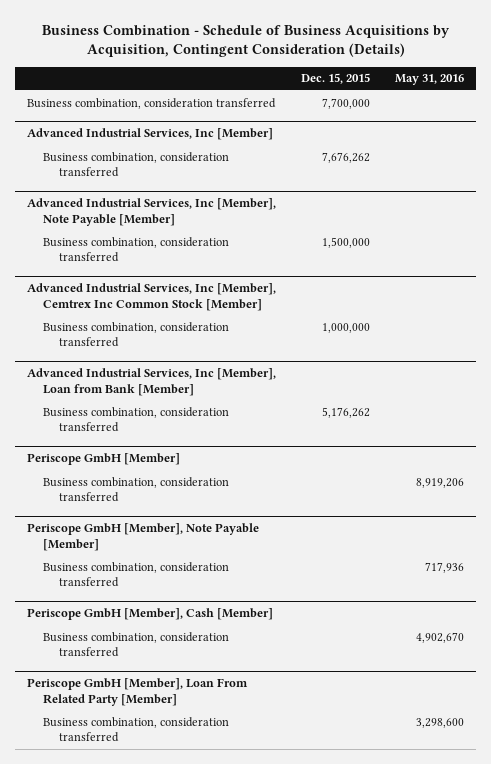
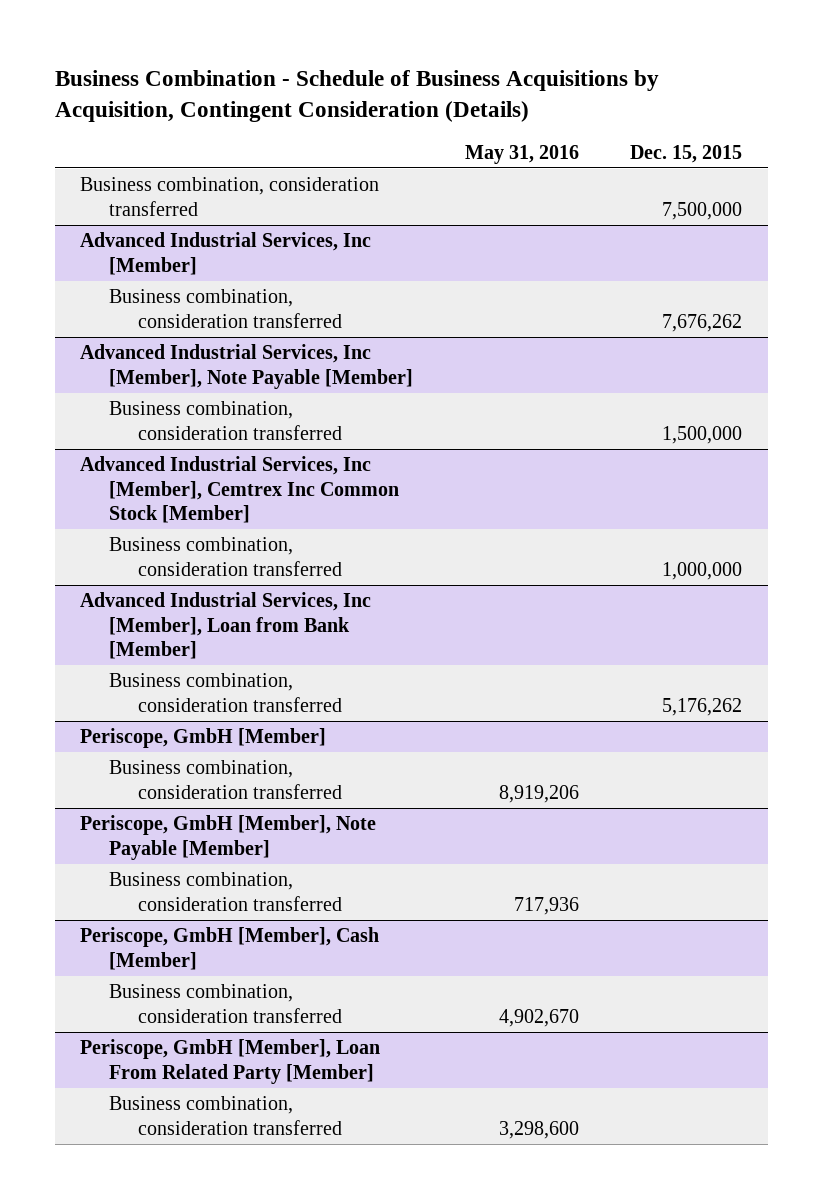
- | Dec. 15, 2015 | May 31, 2016
+ | May 31, 2016 | Dec. 15, 2015
- Business combination, consideration transferred | 7,700,000 |
+ Business combination, consideration transferred | | 7,500,000
- Periscope GmbH [Member]
+ Periscope, GmbH [Member]
- Periscope GmbH [Member], Note Payable [Member]
+ Periscope, GmbH [Member], Note Payable [Member]
- Periscope GmbH [Member], Cash [Member]
+ Periscope, GmbH [Member], Cash [Member]
- Periscope GmbH [Member], Loan From Related Party [Member]
+ Periscope, GmbH [Member], Loan From Related Party [Member]

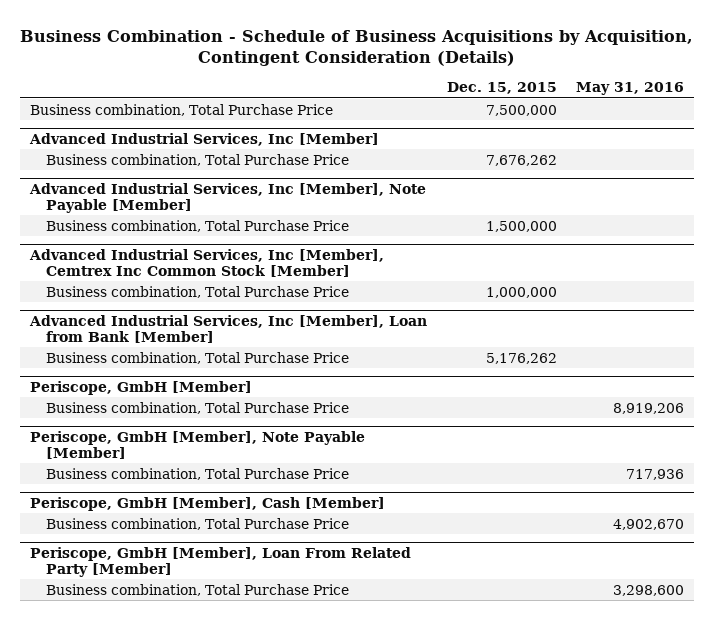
- | May 31, 2016 | Dec. 15, 2015
+ | Dec. 15, 2015 | May 31, 2016
- Business combination, consideration transferred | | 7,500,000
+ Business combination, Total Purchase Price | 7,500,000 |
@ Advanced Industrial Services, Inc [Member]
- Business combination, consideration transferred | | 7,676,262
+ Business combination, Total Purchase Price | 7,676,262 |
@ Advanced Industrial Services, Inc [Member], Note Payable [Member]
- Business combination, consideration transferred | | 1,500,000
+ Business combination, Total Purchase Price | 1,500,000 |
@ Advanced Industrial Services, Inc [Member], Cemtrex Inc Common Stock [Member]
- Business combination, consideration transferred | | 1,000,000
+ Business combination, Total Purchase Price | 1,000,000 |
@ Advanced Industrial Services, Inc [Member], Loan from Bank [Member]
- Business combination, consideration transferred | | 5,176,262
+ Business combination, Total Purchase Price | 5,176,262 |
@ Periscope, GmbH [Member]
- Business combination, consideration transferred | 8,919,206 |
+ Business combination, Total Purchase Price | | 8,919,206
@ Periscope, GmbH [Member], Note Payable [Member]
- Business combination, consideration transferred | 717,936 |
+ Business combination, Total Purchase Price | | 717,936
@ Periscope, GmbH [Member], Cash [Member]
- Business combination, consideration transferred | 4,902,670 |
+ Business combination, Total Purchase Price | | 4,902,670
@ Periscope, GmbH [Member], Loan From Related Party [Member]
- Business combination, consideration transferred | 3,298,600 |
+ Business combination, Total Purchase Price | | 3,298,600

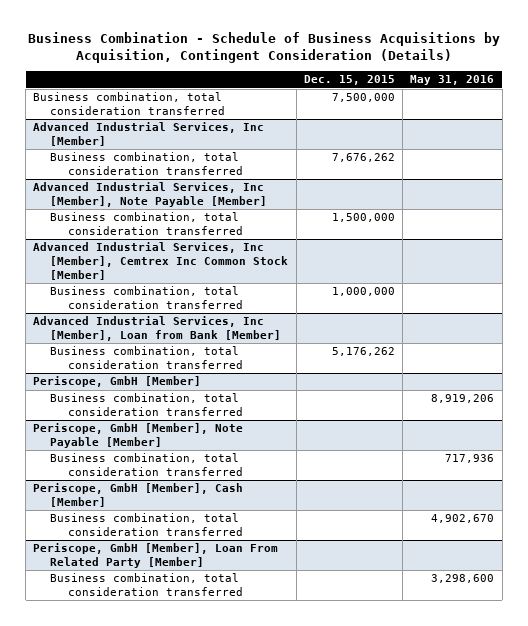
- Business combination, Total Purchase Price | 7,500,000 |
+ Business combination, total consideration transferred | 7,500,000 |
@ Advanced Industrial Services, Inc [Member]
- Business combination, Total Purchase Price | 7,676,262 |
+ Business combination, total consideration transferred | 7,676,262 |
@ Advanced Industrial Services, Inc [Member], Note Payable [Member]
- Business combination, Total Purchase Price | 1,500,000 |
+ Business combination, total consideration transferred | 1,500,000 |
@ Advanced Industrial Services, Inc [Member], Cemtrex Inc Common Stock [Member]
- Business combination, Total Purchase Price | 1,000,000 |
+ Business combination, total consideration transferred | 1,000,000 |
@ Advanced Industrial Services, Inc [Member], Loan from Bank [Member]
- Business combination, Total Purchase Price | 5,176,262 |
+ Business combination, total consideration transferred | 5,176,262 |
@ Periscope, GmbH [Member]
- Business combination, Total Purchase Price | | 8,919,206
+ Business combination, total consideration transferred | | 8,919,206
@ Periscope, GmbH [Member], Note Payable [Member]
- Business combination, Total Purchase Price | | 717,936
+ Business combination, total consideration transferred | | 717,936
@ Periscope, GmbH [Member], Cash [Member]
- Business combination, Total Purchase Price | | 4,902,670
+ Business combination, total consideration transferred | | 4,902,670
@ Periscope, GmbH [Member], Loan From Related Party [Member]
- Business combination, Total Purchase Price | | 3,298,600
+ Business combination, total consideration transferred | | 3,298,600

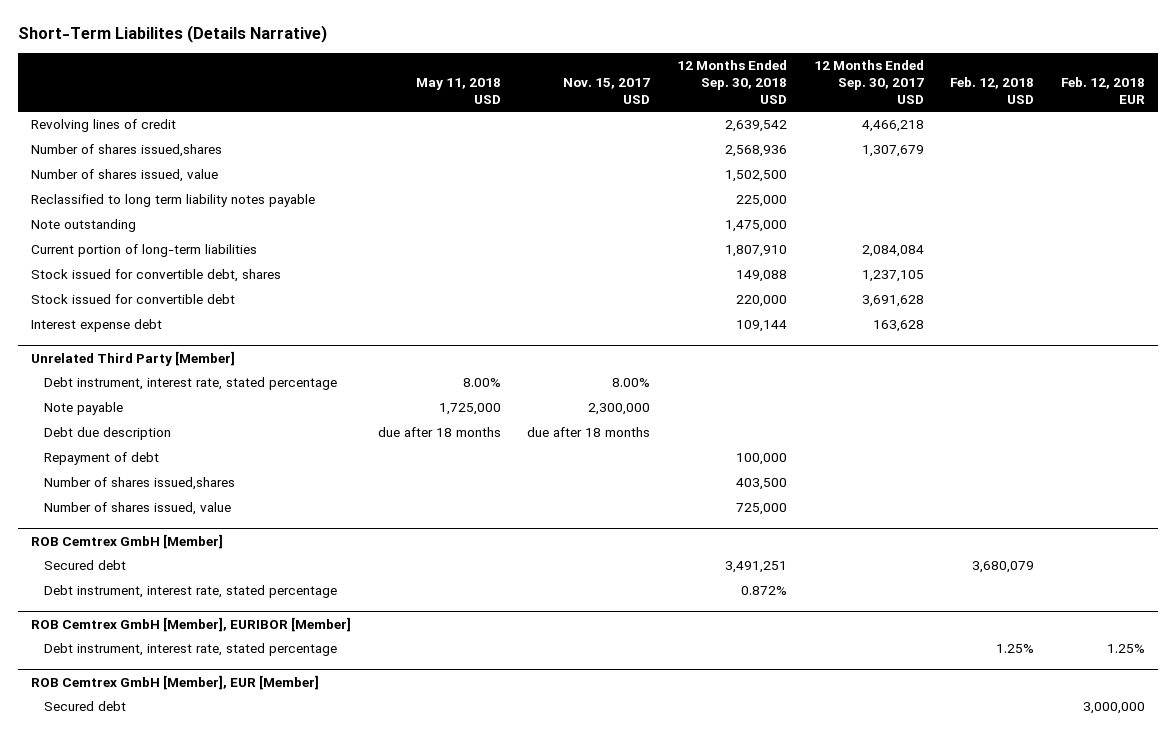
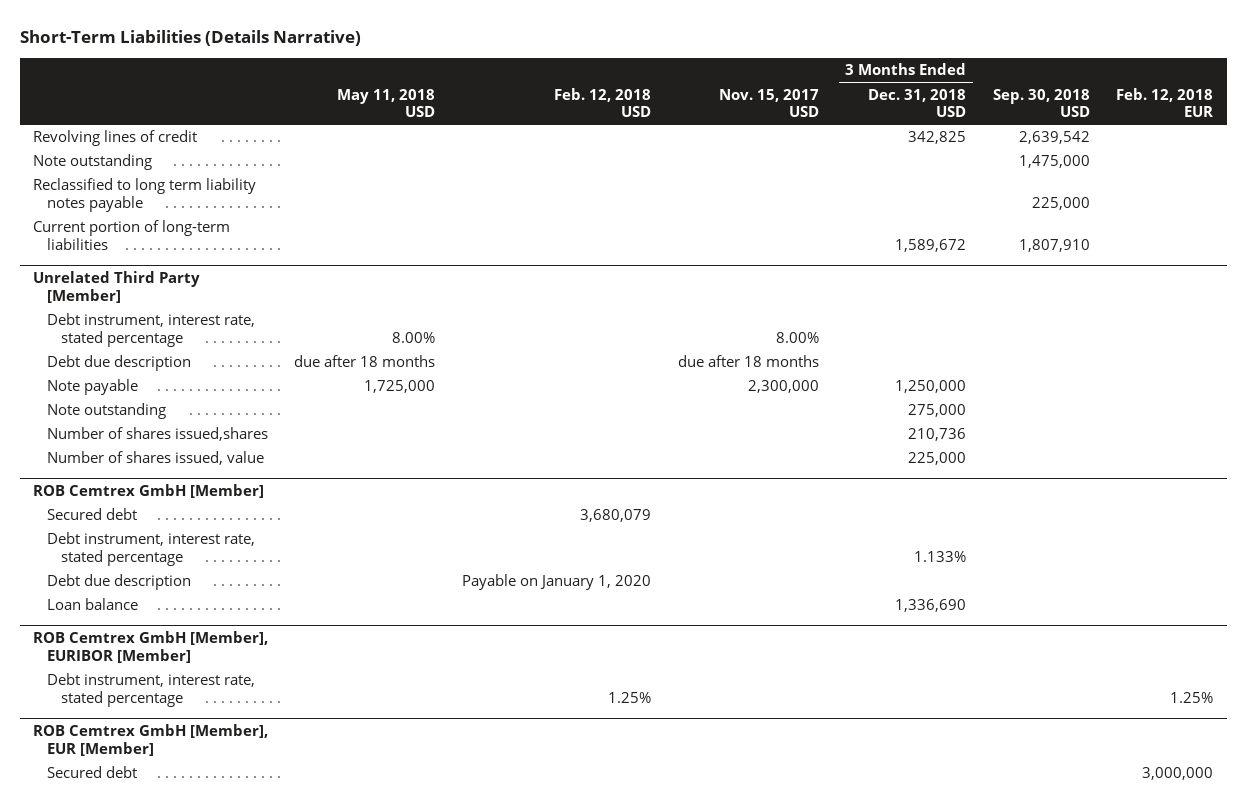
- Short-Term Liabilites (Details Narrative)
+ Short-Term Liabilities (Details Narrative)
- | May 11, 2018 USD | Nov. 15, 2017 USD | 12 Months Ended Sep. 30, 2018 USD | 12 Months Ended Sep. 30, 2017 USD | Feb. 12, 2018 USD | Feb. 12, 2018 EUR
+ | May 11, 2018 USD | Feb. 12, 2018 USD | Nov. 15, 2017 USD | 3 Months Ended Dec. 31, 2018 USD | Sep. 30, 2018 USD | Feb. 12, 2018 EUR
- Number of shares issued,shares | | | 2,568,936 | 1,307,679 | |
- Number of shares issued, value | | | 1,502,500 | | |
moved down: Reclassified to long term liability notes payable | | | | | 225,000 |
- Stock issued for convertible debt, shares | | | 149,088 | 1,237,105 | |
- Stock issued for convertible debt | | | 220,000 | 3,691,628 | |
- Interest expense debt | | | 109,144 | 163,628 | |
@ Unrelated Third Party [Member]
- Repayment of debt | | | 100,000 | | |
moved down: Note payable | 1,725,000 | | 2,300,000 | 1,250,000 | |
+ Note outstanding | | | | 275,000 | |
@ ROB Cemtrex GmbH [Member]
+ Debt due description | | Payable on January 1, 2020 | | | |
+ Loan balance | | | | 1,336,690 | |

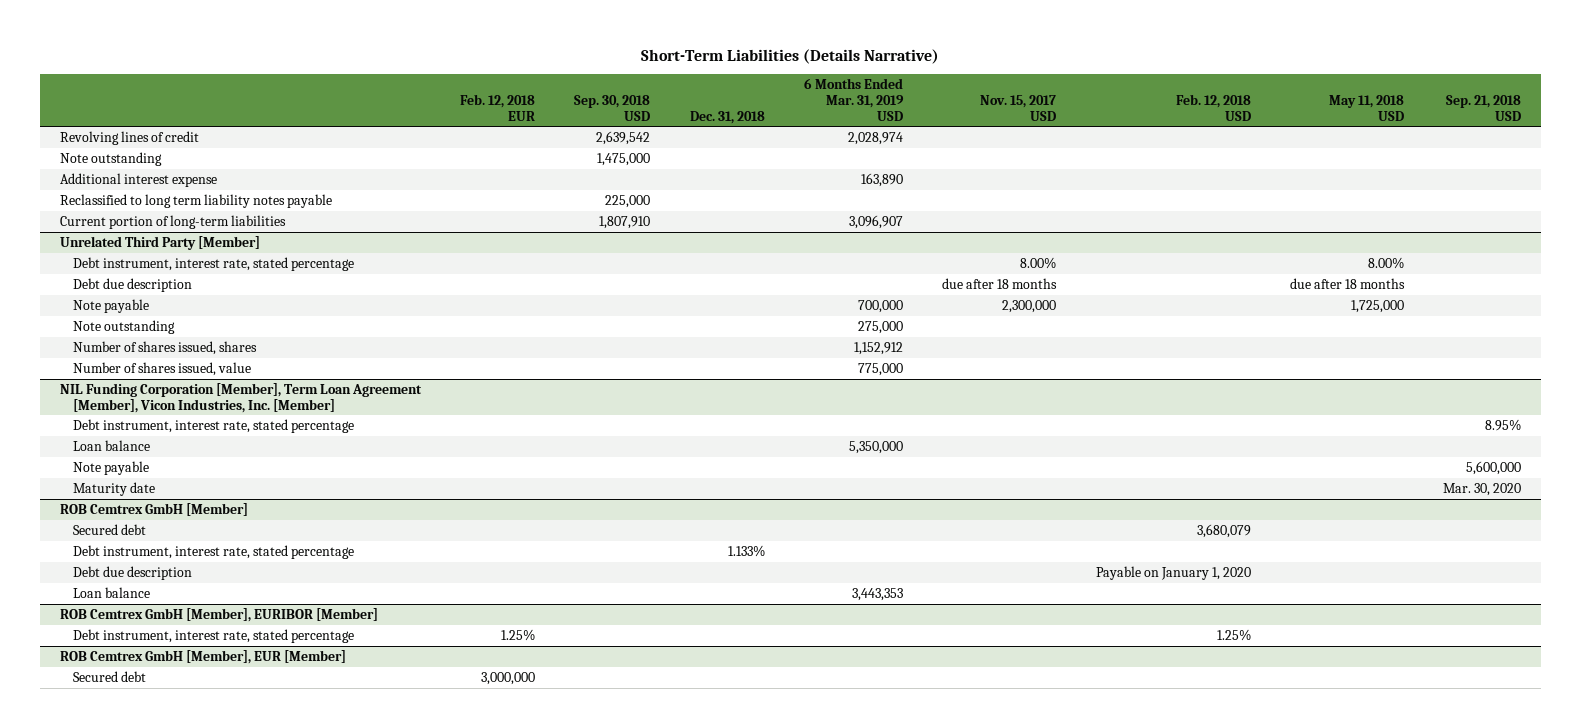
- | May 11, 2018 USD | Feb. 12, 2018 USD | Nov. 15, 2017 USD | 3 Months Ended Dec. 31, 2018 USD | Sep. 30, 2018 USD | Feb. 12, 2018 EUR
+ | Feb. 12, 2018 EUR | Sep. 30, 2018 USD | Dec. 31, 2018 | 6 Months Ended Mar. 31, 2019 USD | Nov. 15, 2017 USD | Feb. 12, 2018 USD | May 11, 2018 USD | Sep. 21, 2018 USD
+ Additional interest expense | | | | 163,890 | | | |
@ Unrelated Third Party [Member]
- Number of shares issued,shares | | | | 210,736 | |
+ Number of shares issued, shares | | | | 1,152,912 | | | |
+ NIL Funding Corporation [Member], Term Loan Agreement [Member], Vicon Industries, Inc. [Member]
+ Debt instrument, interest rate, stated percentage | | | | | | | | 8.95%
+ Loan balance | | | | 5,350,000 | | | |
+ Note payable | | | | | | | | 5,600,000
+ Maturity date | | | | | | | | Mar. 30, 2020

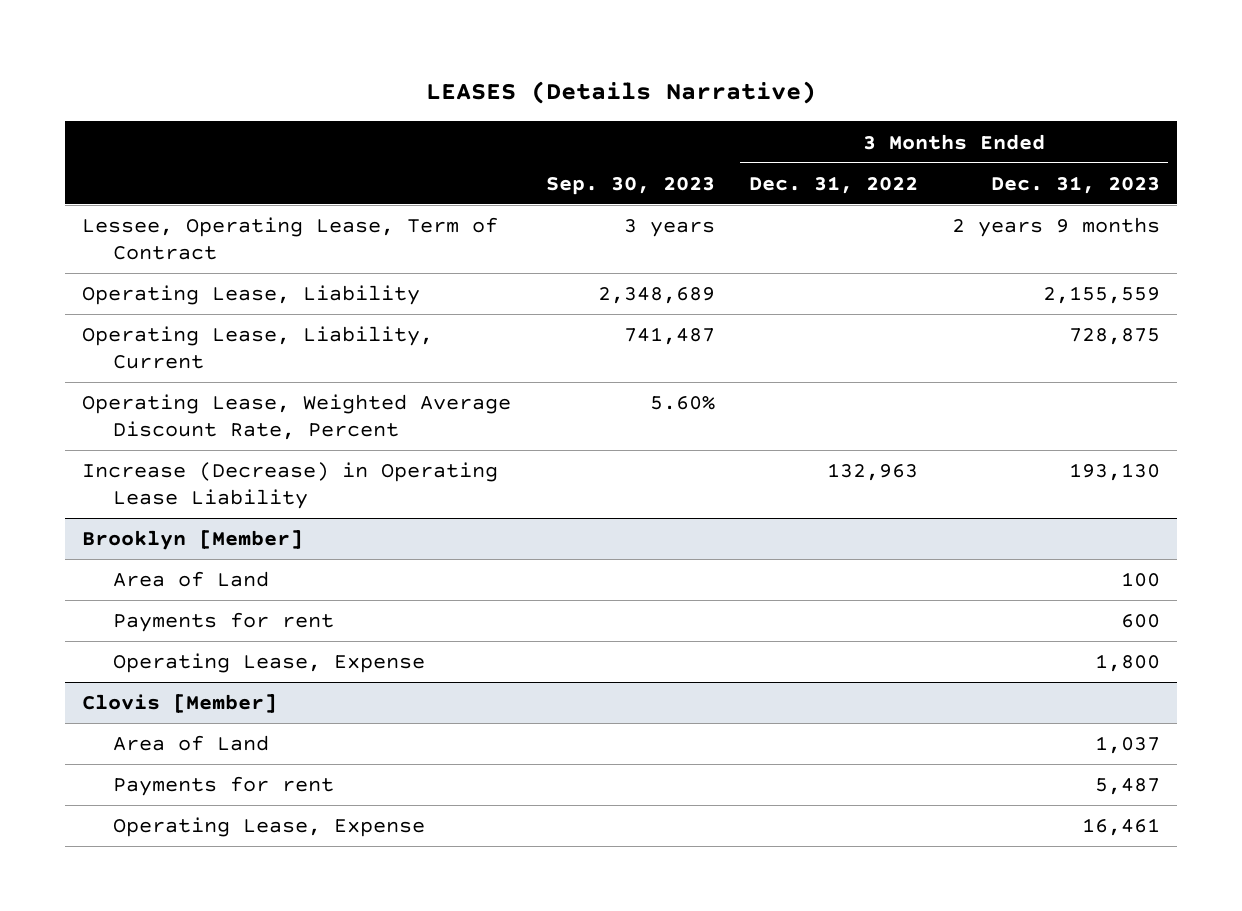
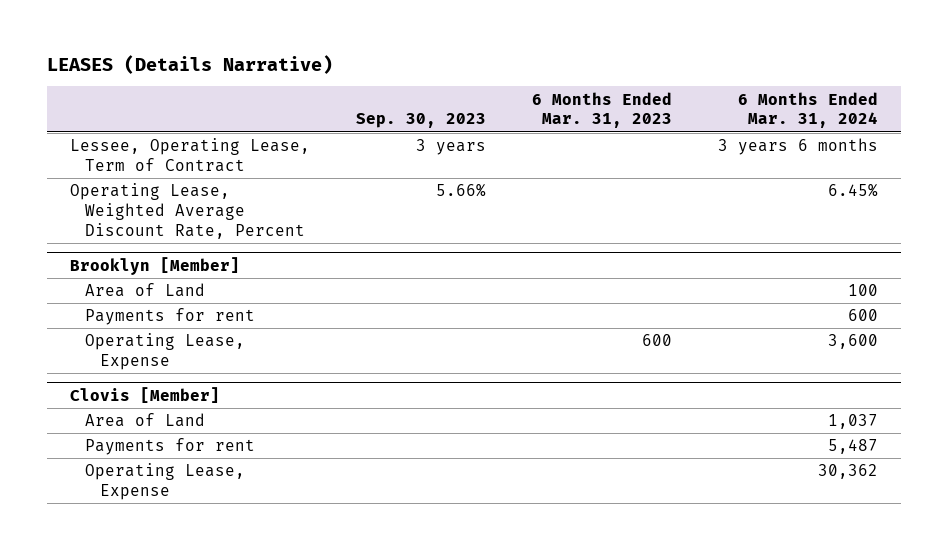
- | Sep. 30, 2023 | 3 Months Ended Dec. 31, 2022 | 3 Months Ended Dec. 31, 2023
+ | Sep. 30, 2023 | 6 Months Ended Mar. 31, 2023 | 6 Months Ended Mar. 31, 2024
- Operating Lease, Liability | 2,348,689 | | 2,155,559
- Operating Lease, Liability, Current | 741,487 | | 728,875
- Operating Lease, Weighted Average Discount Rate, Percent | 5.60% | |
- Increase (Decrease) in Operating Lease Liability | | 132,963 | 193,130
+ Operating Lease, Weighted Average Discount Rate, Percent | 5.66% | | 6.45%

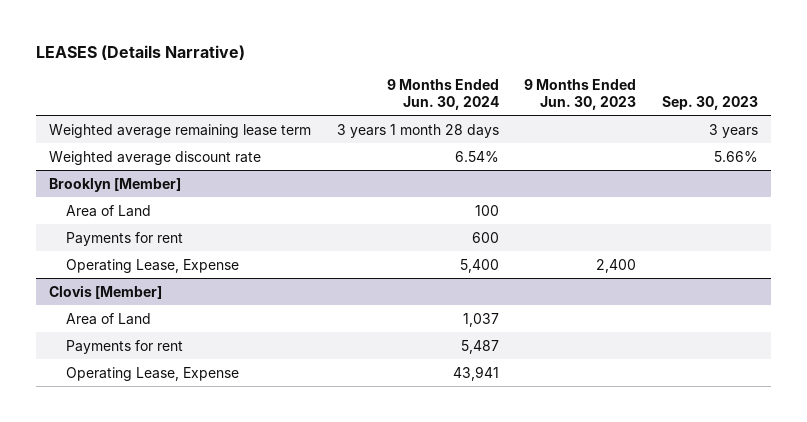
- | Sep. 30, 2023 | 6 Months Ended Mar. 31, 2023 | 6 Months Ended Mar. 31, 2024
+ | 9 Months Ended Jun. 30, 2024 | 9 Months Ended Jun. 30, 2023 | Sep. 30, 2023
- Lessee, Operating Lease, Term of Contract | 3 years | | 3 years 6 months
- Operating Lease, Weighted Average Discount Rate, Percent | 5.66% | | 6.45%
+ Weighted average remaining lease term | 3 years 1 month 28 days | | 3 years
+ Weighted average discount rate | 6.54% | | 5.66%

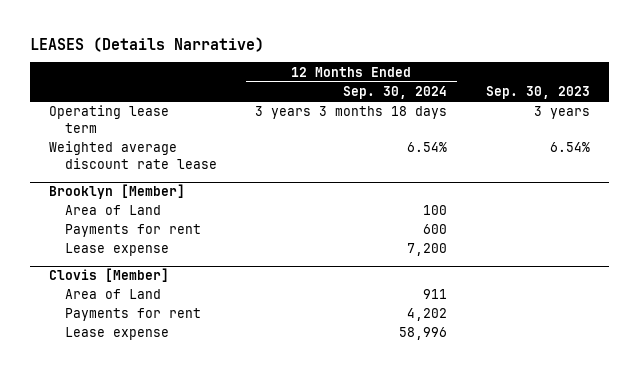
- | 9 Months Ended Jun. 30, 2024 | 9 Months Ended Jun. 30, 2023 | Sep. 30, 2023
+ | 12 Months Ended Sep. 30, 2024 | Sep. 30, 2023
- Weighted average remaining lease term | 3 years 1 month 28 days | | 3 years
- Weighted average discount rate | 6.54% | | 5.66%
+ Operating lease term | 3 years 3 months 18 days | 3 years
+ Weighted average discount rate lease | 6.54% | 6.54%
@ Brooklyn [Member]
- Operating Lease, Expense | 5,400 | 2,400 |
+ Lease expense | 7,200 |
@ Clovis [Member]
- Operating Lease, Expense | 43,941 | |
+ Lease expense | 58,996 |

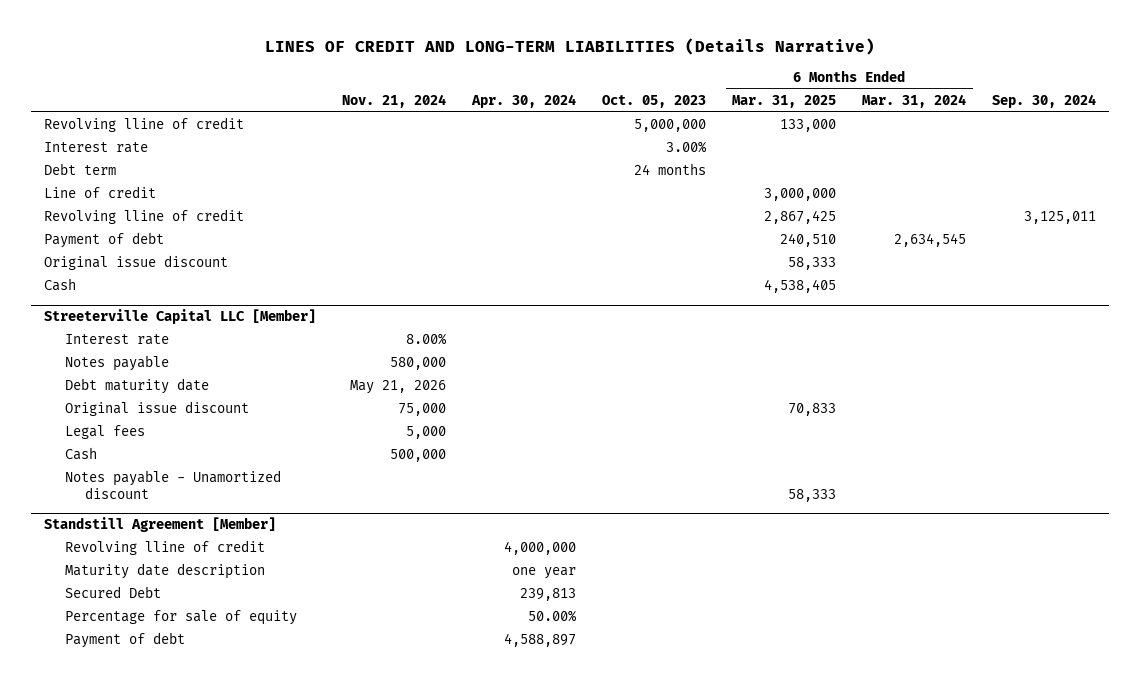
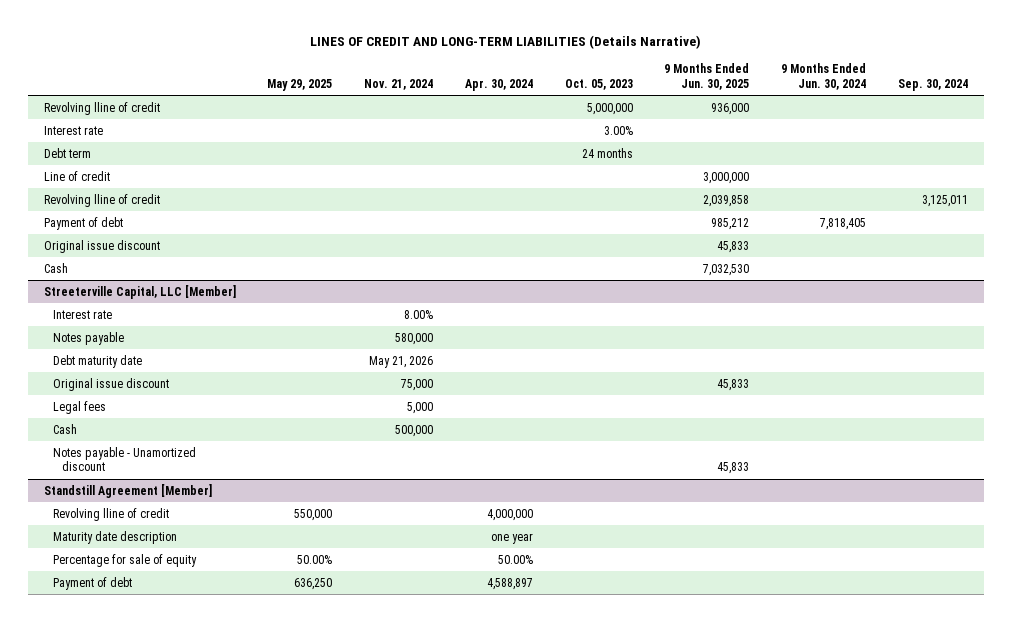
- | Nov. 21, 2024 | Apr. 30, 2024 | Oct. 05, 2023 | 6 Months Ended Mar. 31, 2025 | 6 Months Ended Mar. 31, 2024 | Sep. 30, 2024
+ | May 29, 2025 | Nov. 21, 2024 | Apr. 30, 2024 | Oct. 05, 2023 | 9 Months Ended Jun. 30, 2025 | 9 Months Ended Jun. 30, 2024 | Sep. 30, 2024
- Streeterville Capital LLC [Member]
+ Streeterville Capital, LLC [Member]
@ Standstill Agreement [Member]
- Secured Debt | | 239,813 | | | |

